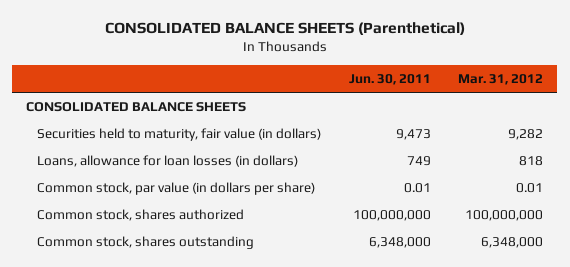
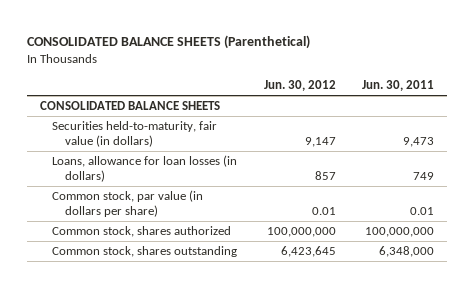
- | Jun. 30, 2011 | Mar. 31, 2012
+ | Jun. 30, 2012 | Jun. 30, 2011
- Securities held to maturity, fair value (in dollars) | 9,473 | 9,282
+ Securities held-to-maturity, fair value (in dollars) | 9,147 | 9,473

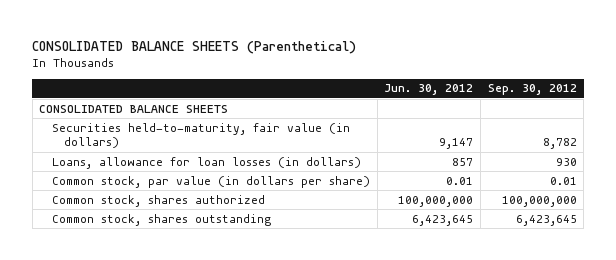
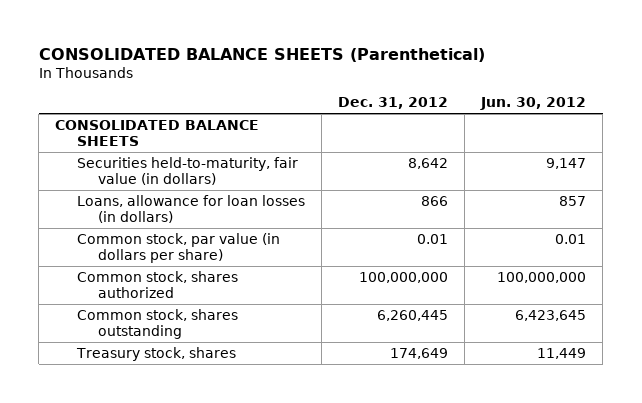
- | Jun. 30, 2012 | Sep. 30, 2012
+ | Dec. 31, 2012 | Jun. 30, 2012
+ Treasury stock, shares | 174,649 | 11,449

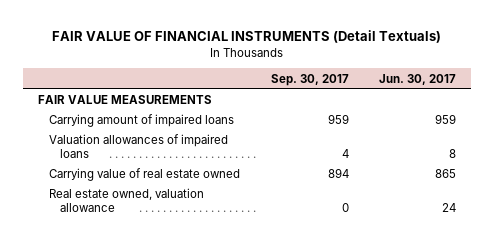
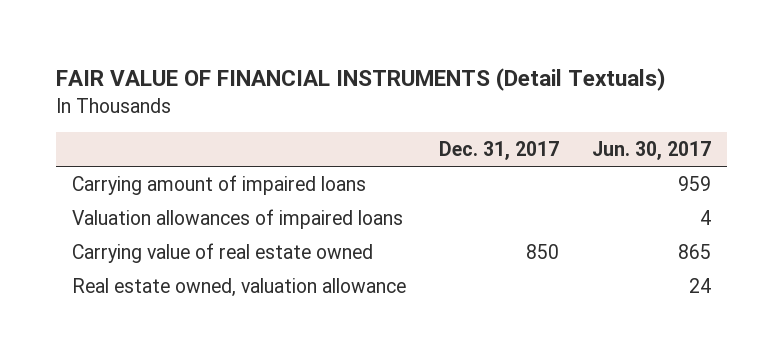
- | Sep. 30, 2017 | Jun. 30, 2017
+ | Dec. 31, 2017 | Jun. 30, 2017
- FAIR VALUE MEASUREMENTS
- Valuation allowances of impaired loans | 4 | 8
+ Valuation allowances of impaired loans | | 4

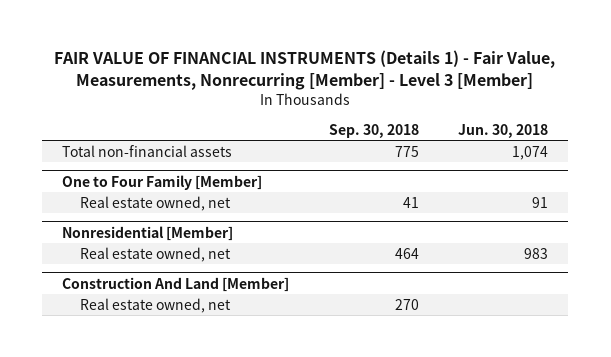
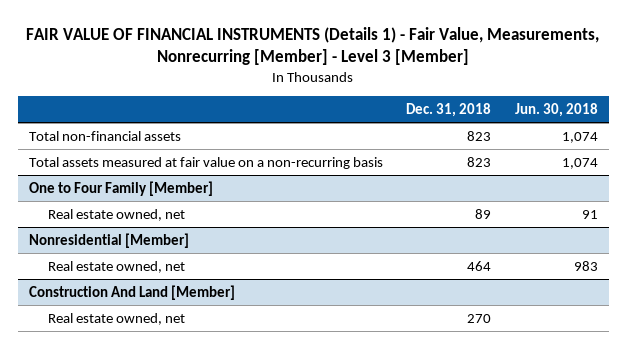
- | Sep. 30, 2018 | Jun. 30, 2018
+ | Dec. 31, 2018 | Jun. 30, 2018
+ Total assets measured at fair value on a non-recurring basis | 823 | 1,074

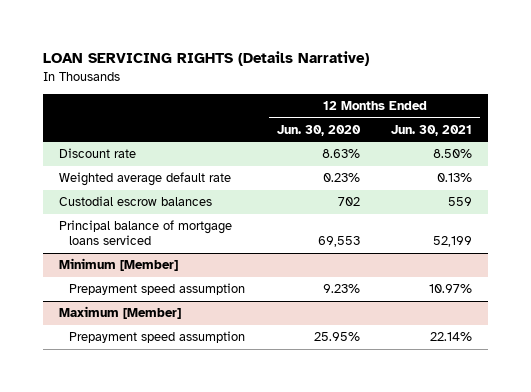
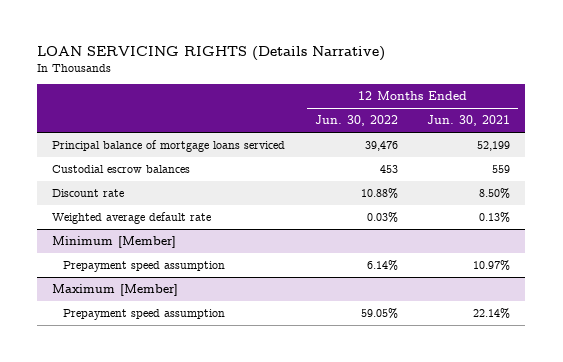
- | 12 Months Ended Jun. 30, 2020 | 12 Months Ended Jun. 30, 2021
+ | 12 Months Ended Jun. 30, 2022 | 12 Months Ended Jun. 30, 2021
moved up: Principal balance of mortgage loans serviced | 39,476 | 52,199
moved up: Custodial escrow balances | 453 | 559

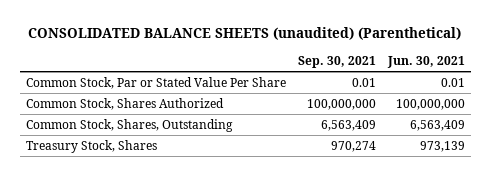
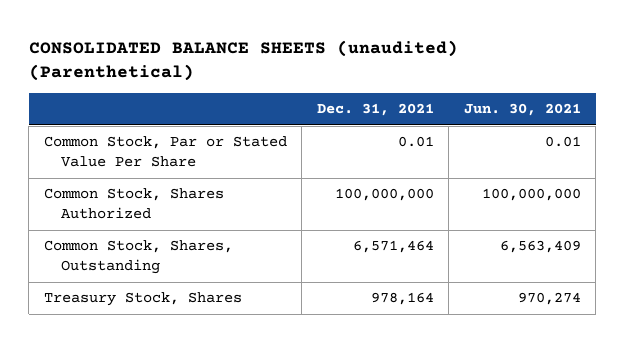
- | Sep. 30, 2021 | Jun. 30, 2021
+ | Dec. 31, 2021 | Jun. 30, 2021
- Treasury Stock, Shares | 970,274 | 973,139
+ Treasury Stock, Shares | 978,164 | 970,274

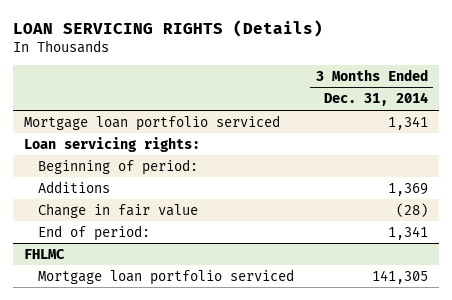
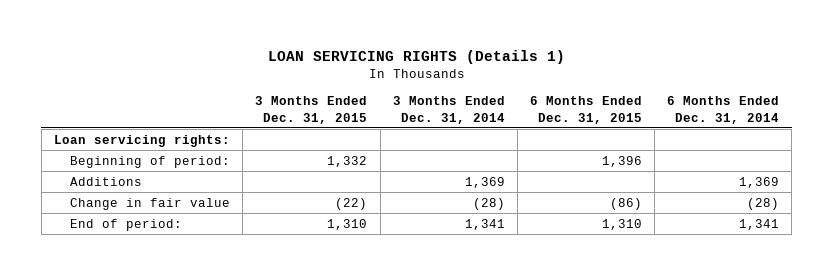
- LOAN SERVICING RIGHTS (Details)
+ LOAN SERVICING RIGHTS (Details 1)
- | 3 Months Ended Dec. 31, 2014
+ | 3 Months Ended Dec. 31, 2015 | 3 Months Ended Dec. 31, 2014 | 6 Months Ended Dec. 31, 2015 | 6 Months Ended Dec. 31, 2014
- Mortgage loan portfolio serviced | 1,341
- FHLMC
- Mortgage loan portfolio serviced | 141,305

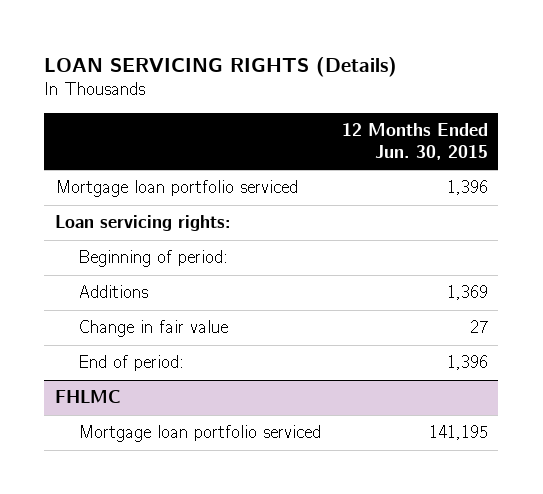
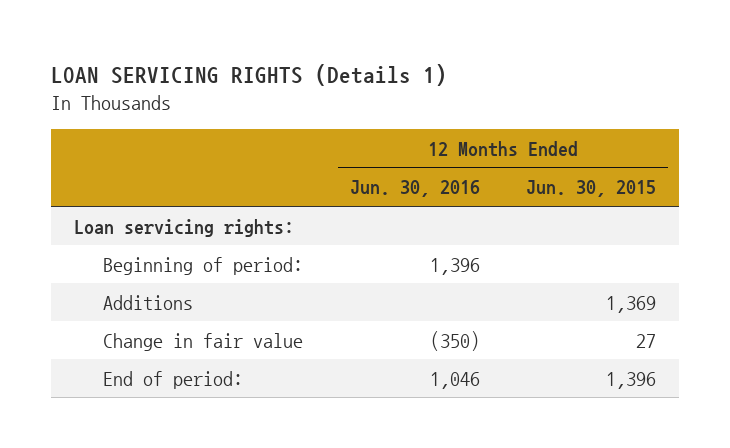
- LOAN SERVICING RIGHTS (Details)
+ LOAN SERVICING RIGHTS (Details 1)
- | 12 Months Ended Jun. 30, 2015
+ | 12 Months Ended Jun. 30, 2016 | 12 Months Ended Jun. 30, 2015
- Mortgage loan portfolio serviced | 1,396
- FHLMC
- Mortgage loan portfolio serviced | 141,195

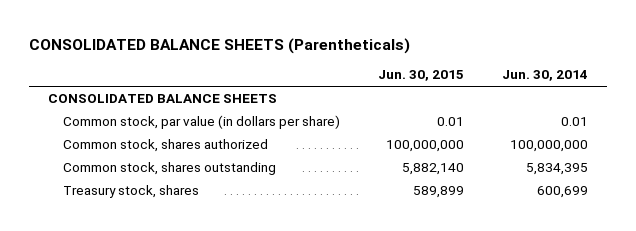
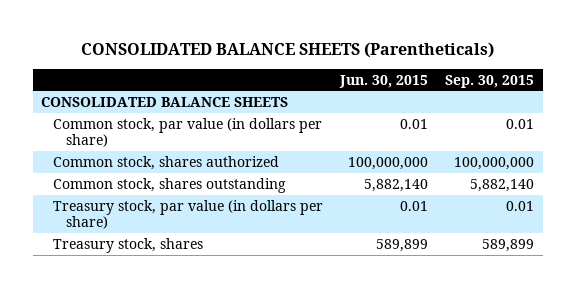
- | Jun. 30, 2015 | Jun. 30, 2014
+ | Jun. 30, 2015 | Sep. 30, 2015
+ Treasury stock, par value (in dollars per share) | 0.01 | 0.01

